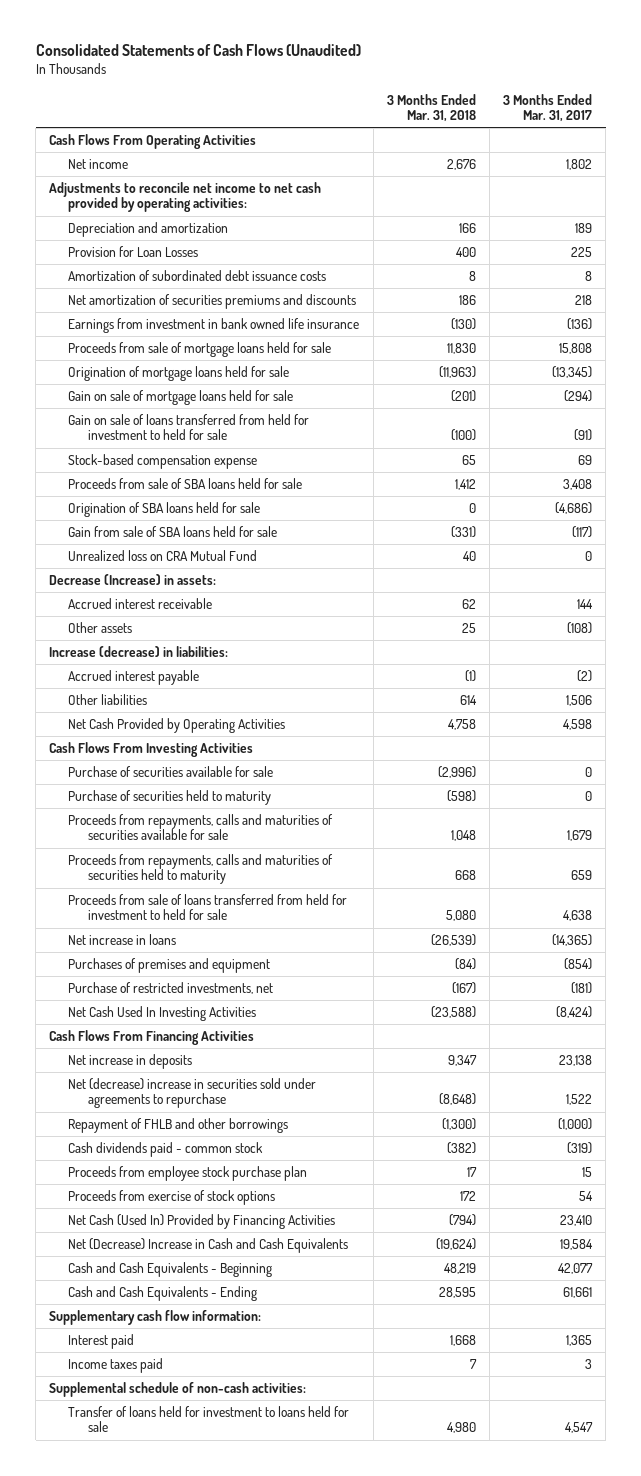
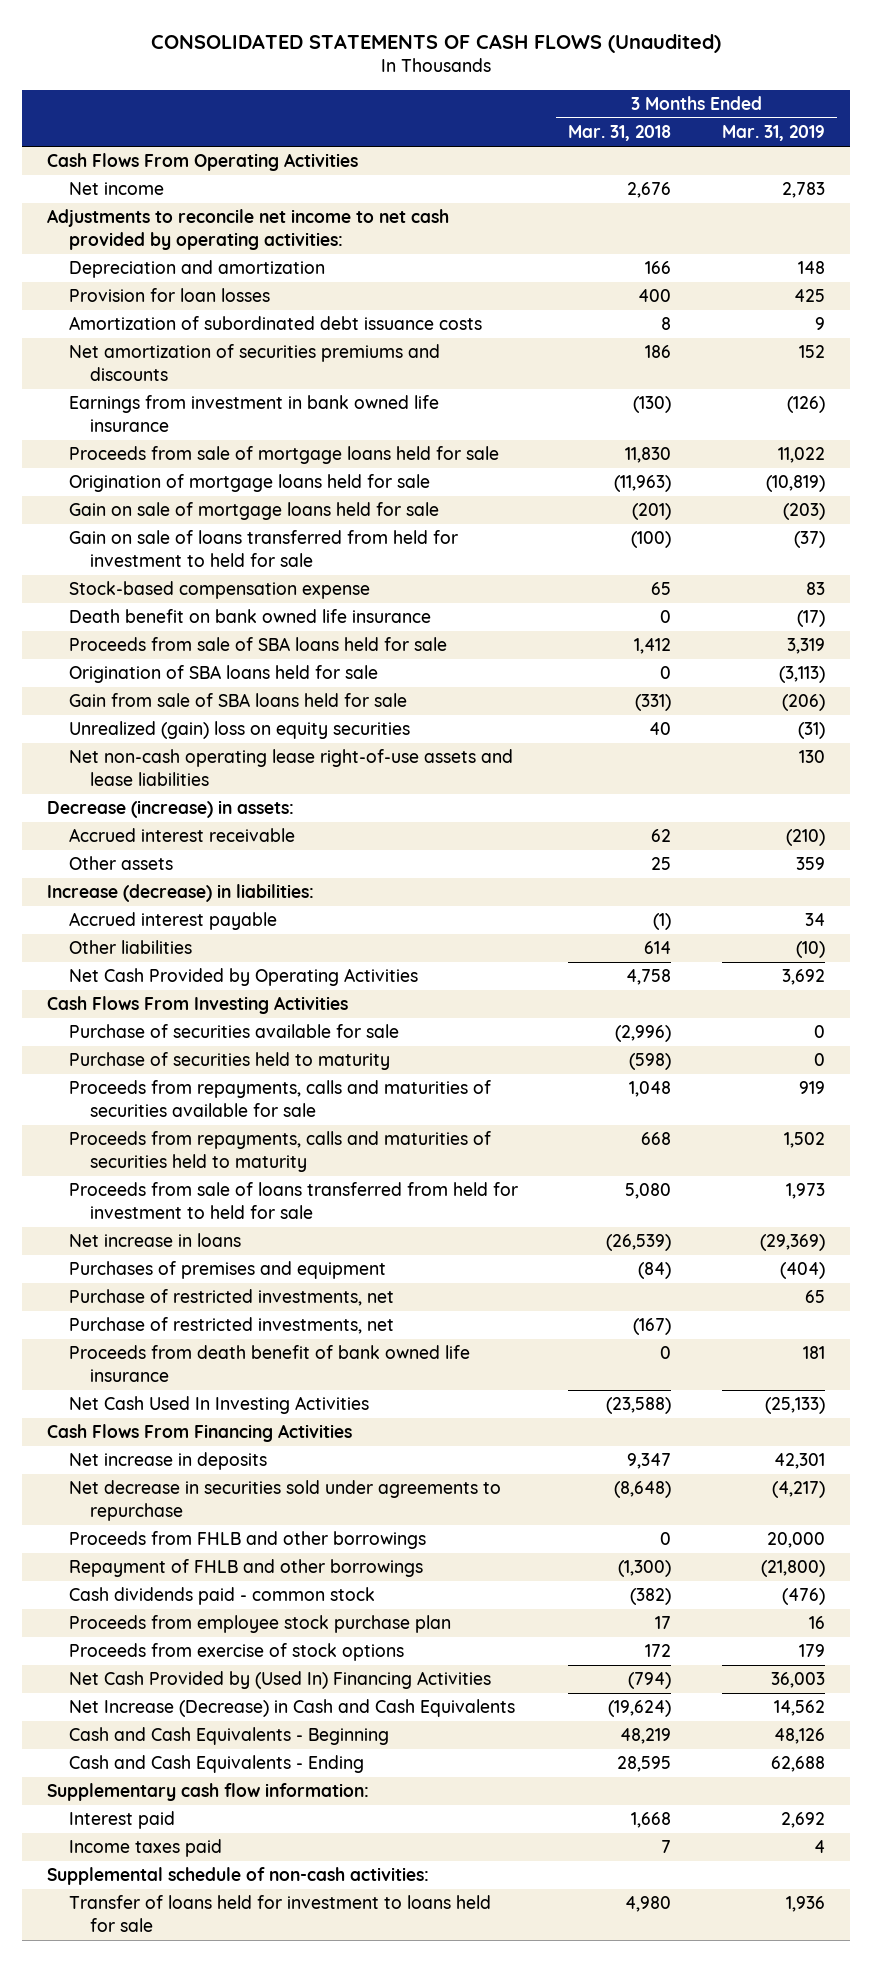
- Consolidated Statements of Cash Flows (Unaudited)
+ CONSOLIDATED STATEMENTS OF CASH FLOWS (Unaudited)
- | 3 Months Ended Mar. 31, 2018 | 3 Months Ended Mar. 31, 2017
+ | 3 Months Ended Mar. 31, 2018 | 3 Months Ended Mar. 31, 2019
- Provision for Loan Losses | 400 | 225
+ Provision for loan losses | 400 | 425
+ Death benefit on bank owned life insurance | 0 | (17)
- Unrealized loss on CRA Mutual Fund | 40 | 0
- Decrease (Increase) in assets:
+ Unrealized (gain) loss on equity securities | 40 | (31)
+ Net non-cash operating lease right-of-use assets and lease liabilities | | 130
+ Decrease (increase) in assets:
+ Purchase of restricted investments, net | | 65
+ Proceeds from death benefit of bank owned life insurance | 0 | 181
- Net (decrease) increase in securities sold under agreements to repurchase | (8,648) | 1,522
+ Net decrease in securities sold under agreements to repurchase | (8,648) | (4,217)
+ Proceeds from FHLB and other borrowings | 0 | 20,000
- Net Cash (Used In) Provided by Financing Activities | (794) | 23,410
- Net (Decrease) Increase in Cash and Cash Equivalents | (19,624) | 19,584
+ Net Cash Provided by (Used In) Financing Activities | (794) | 36,003
+ Net Increase (Decrease) in Cash and Cash Equivalents | (19,624) | 14,562

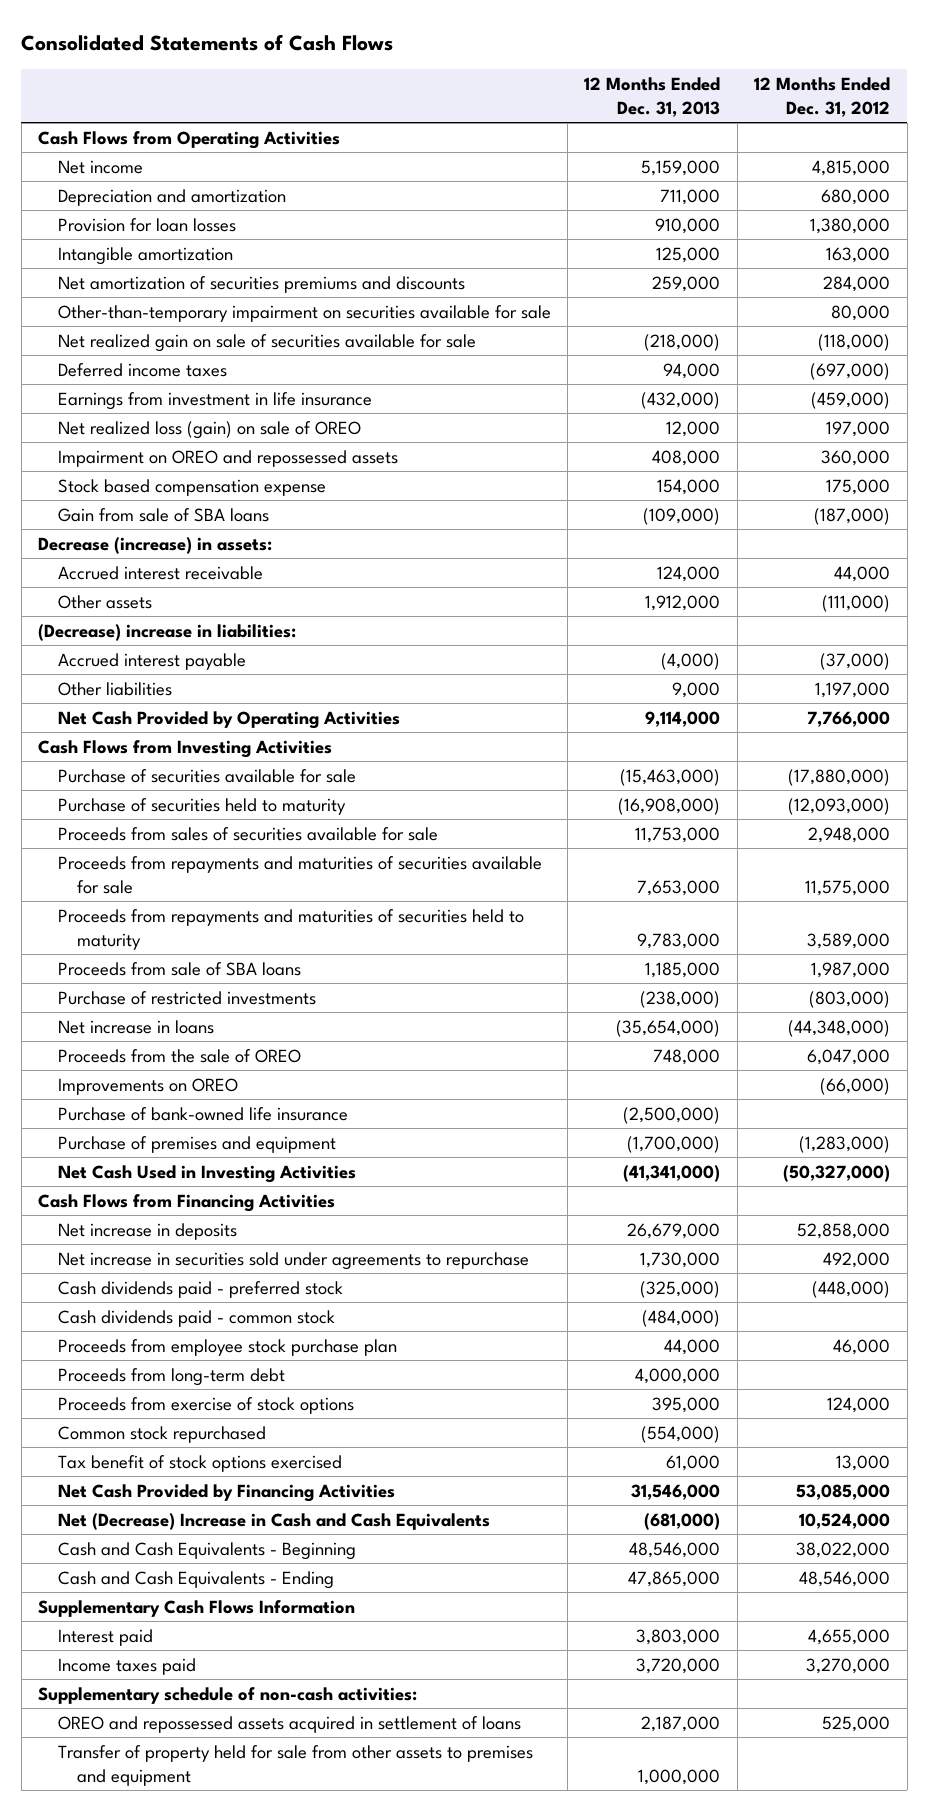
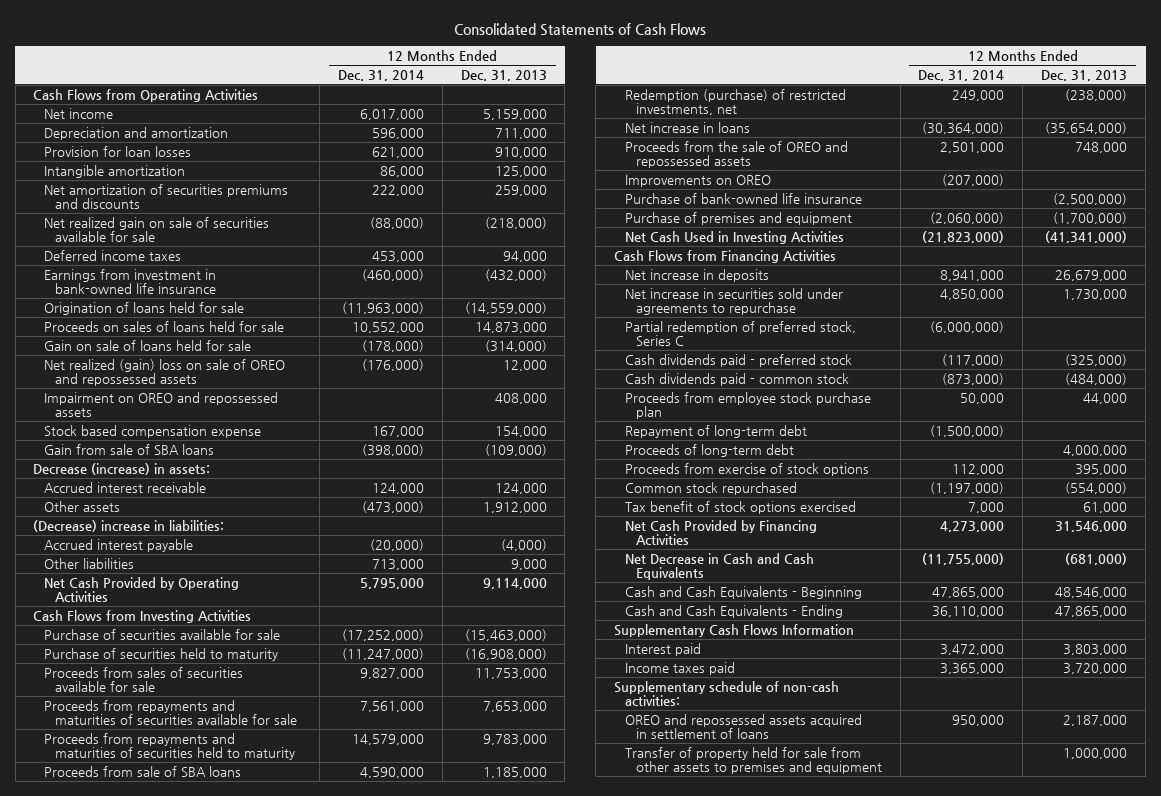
- | 12 Months Ended Dec. 31, 2013 | 12 Months Ended Dec. 31, 2012
+ | 12 Months Ended Dec. 31, 2014 | 12 Months Ended Dec. 31, 2013
- Other-than-temporary impairment on securities available for sale | | 80,000
- Earnings from investment in life insurance | (432,000) | (459,000)
- Net realized loss (gain) on sale of OREO | 12,000 | 197,000
+ Earnings from investment in bank-owned life insurance | (460,000) | (432,000)
+ Origination of loans held for sale | (11,963,000) | (14,559,000)
+ Proceeds on sales of loans held for sale | 10,552,000 | 14,873,000
+ Gain on sale of loans held for sale | (178,000) | (314,000)
+ Net realized (gain) loss on sale of OREO and repossessed assets | (176,000) | 12,000
- Purchase of restricted investments | (238,000) | (803,000)
+ Redemption (purchase) of restricted investments, net | 249,000 | (238,000)
- Proceeds from the sale of OREO | 748,000 | 6,047,000
+ Proceeds from the sale of OREO and repossessed assets | 2,501,000 | 748,000
+ Partial redemption of preferred stock, Series C | (6,000,000) |
- Proceeds from long-term debt | 4,000,000 |
+ Repayment of long-term debt | (1,500,000) |
+ Proceeds of long-term debt | | 4,000,000
- Net (Decrease) Increase in Cash and Cash Equivalents | (681,000) | 10,524,000
+ Net Decrease in Cash and Cash Equivalents | (11,755,000) | (681,000)

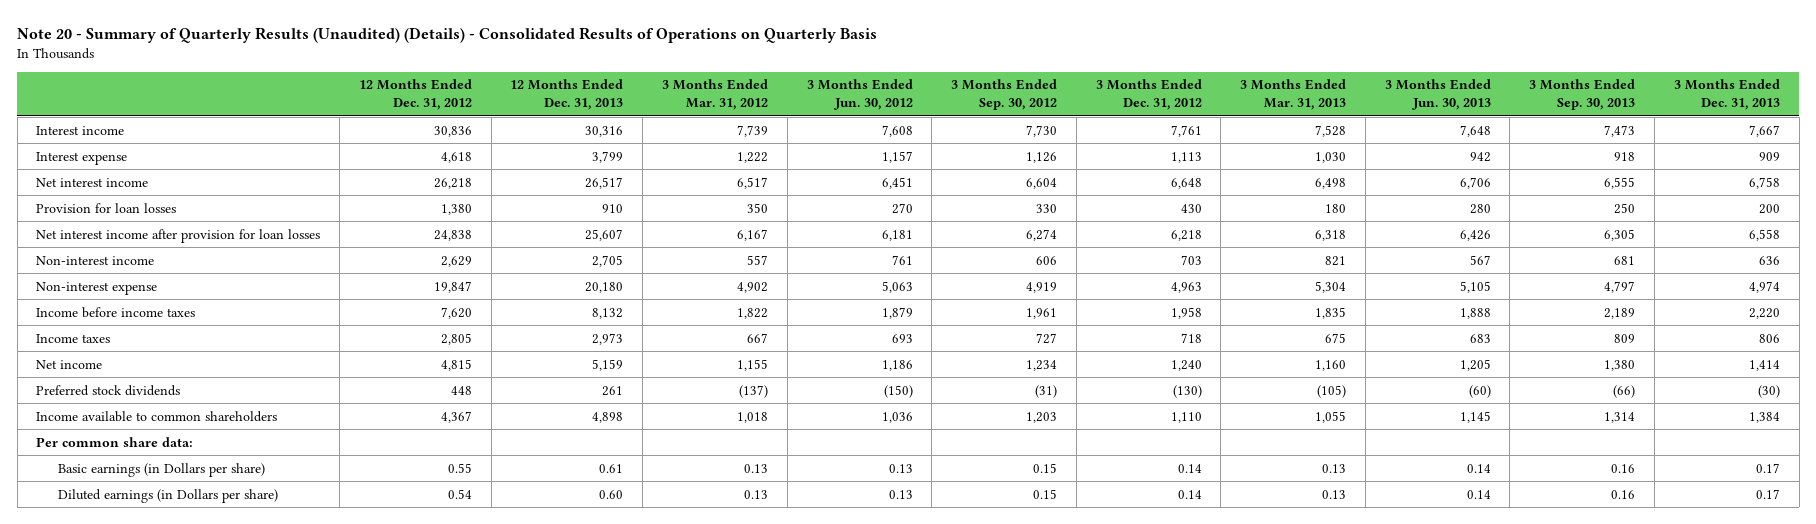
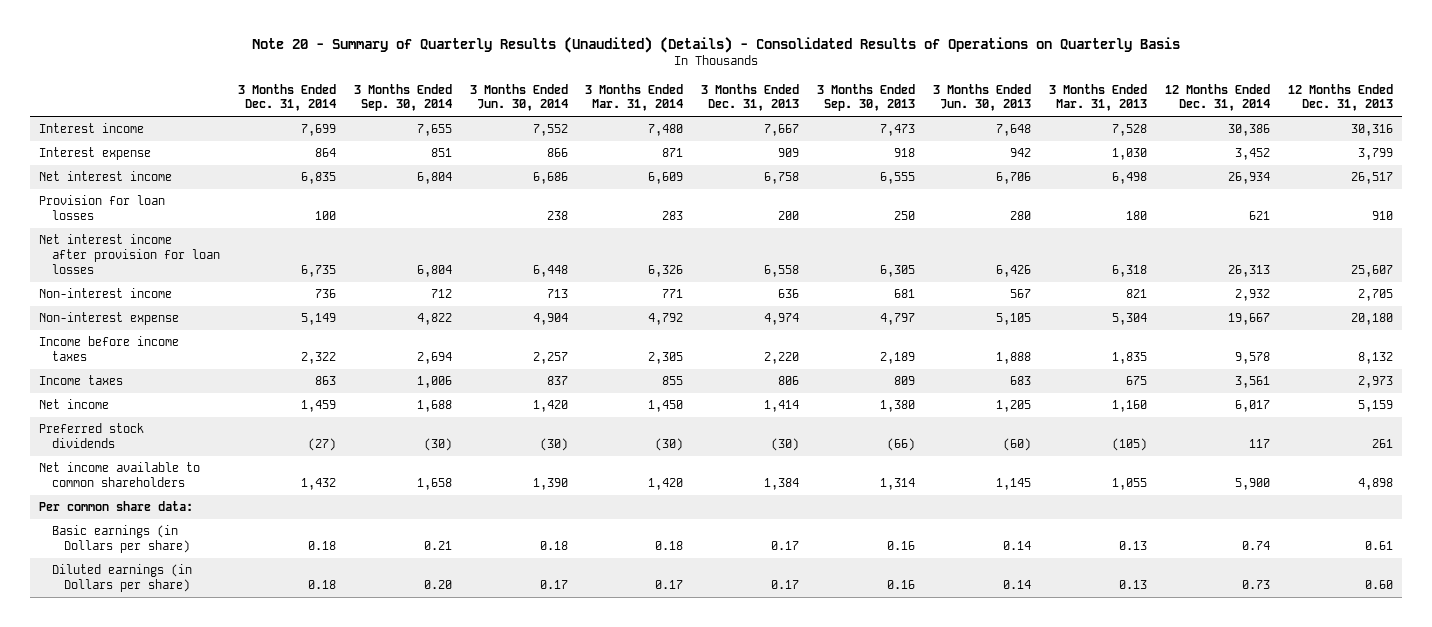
- | 12 Months Ended Dec. 31, 2012 | 12 Months Ended Dec. 31, 2013 | 3 Months Ended Mar. 31, 2012 | 3 Months Ended Jun. 30, 2012 | 3 Months Ended Sep. 30, 2012 | 3 Months Ended Dec. 31, 2012 | 3 Months Ended Mar. 31, 2013 | 3 Months Ended Jun. 30, 2013 | 3 Months Ended Sep. 30, 2013 | 3 Months Ended Dec. 31, 2013
+ | 3 Months Ended Dec. 31, 2014 | 3 Months Ended Sep. 30, 2014 | 3 Months Ended Jun. 30, 2014 | 3 Months Ended Mar. 31, 2014 | 3 Months Ended Dec. 31, 2013 | 3 Months Ended Sep. 30, 2013 | 3 Months Ended Jun. 30, 2013 | 3 Months Ended Mar. 31, 2013 | 12 Months Ended Dec. 31, 2014 | 12 Months Ended Dec. 31, 2013
- Income available to common shareholders | 4,367 | 4,898 | 1,018 | 1,036 | 1,203 | 1,110 | 1,055 | 1,145 | 1,314 | 1,384
+ Net income available to common shareholders | 1,432 | 1,658 | 1,390 | 1,420 | 1,384 | 1,314 | 1,145 | 1,055 | 5,900 | 4,898

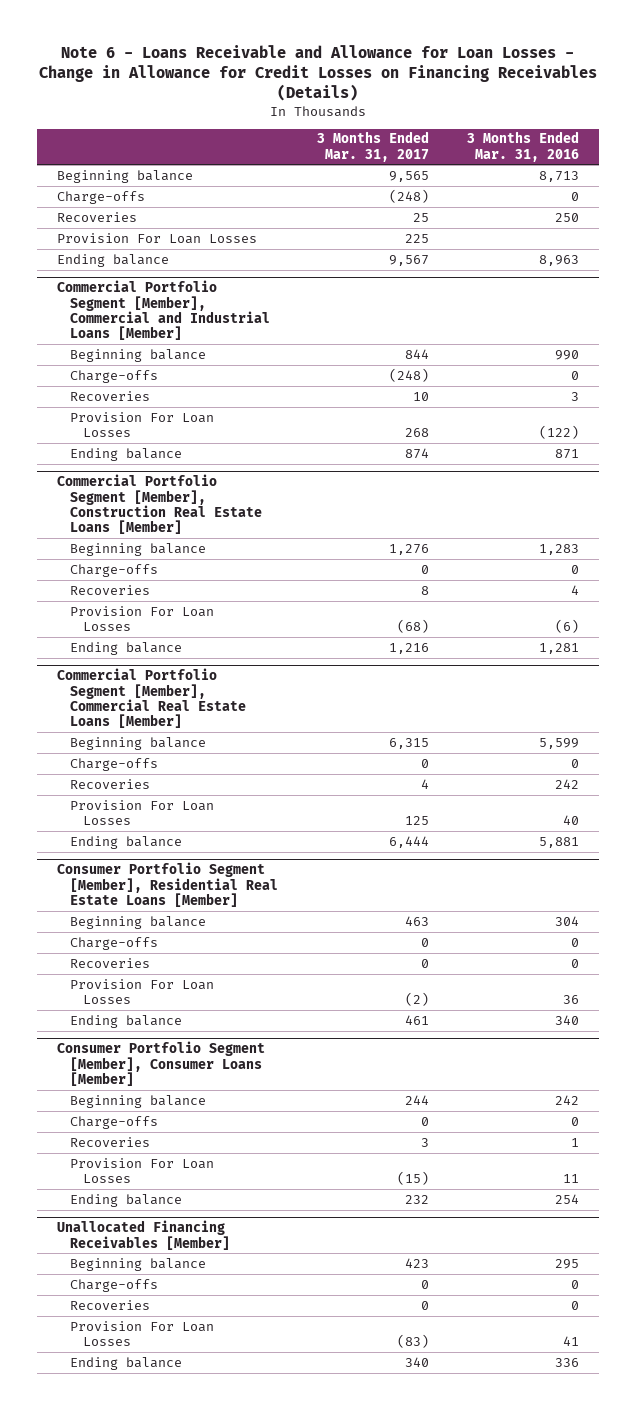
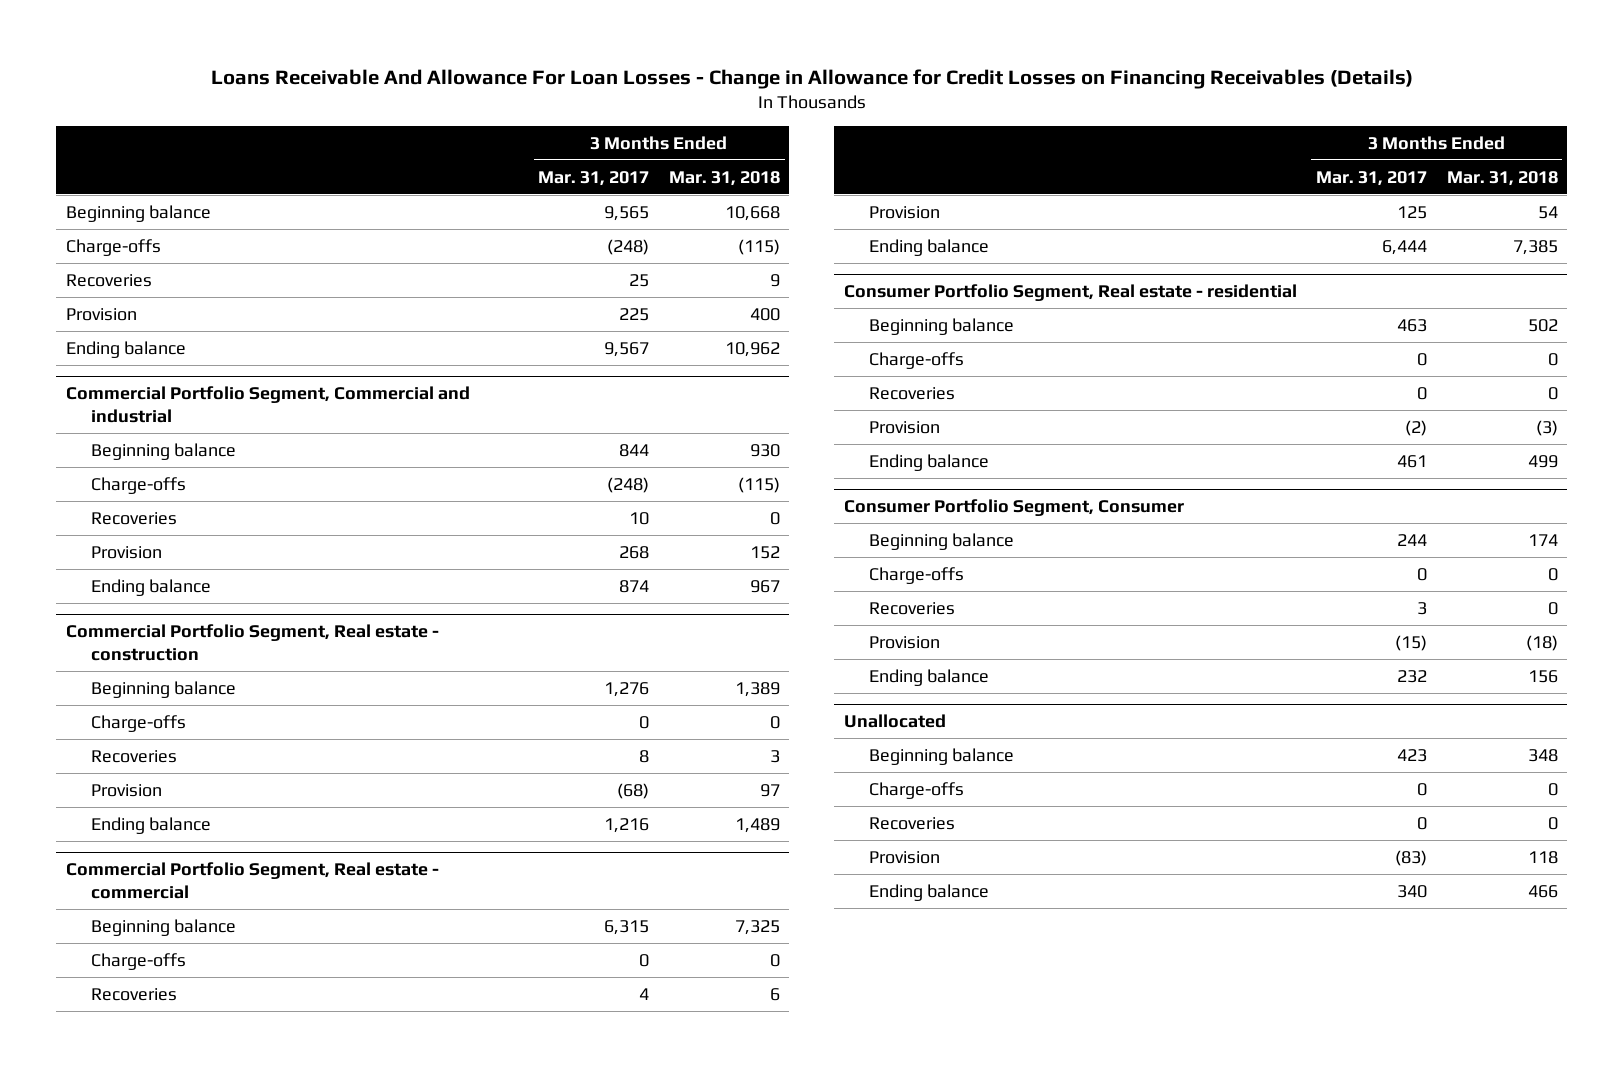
- Note 6 - Loans Receivable and Allowance for Loan Losses - Change in Allowance for Credit Losses on Financing Receivables (Details)
+ Loans Receivable And Allowance For Loan Losses - Change in Allowance for Credit Losses on Financing Receivables (Details)
- | 3 Months Ended Mar. 31, 2017 | 3 Months Ended Mar. 31, 2016
+ | 3 Months Ended Mar. 31, 2017 | 3 Months Ended Mar. 31, 2018
- Provision For Loan Losses | 225 |
+ Provision | 225 | 400
- Commercial Portfolio Segment [Member], Commercial and Industrial Loans [Member]
+ Commercial Portfolio Segment, Commercial and industrial
- Provision For Loan Losses | 268 | (122)
+ Provision | 268 | 152
- Commercial Portfolio Segment [Member], Construction Real Estate Loans [Member]
+ Commercial Portfolio Segment, Real estate - construction
- Provision For Loan Losses | (68) | (6)
+ Provision | (68) | 97
- Commercial Portfolio Segment [Member], Commercial Real Estate Loans [Member]
+ Commercial Portfolio Segment, Real estate - commercial
- Provision For Loan Losses | 125 | 40
+ Provision | 125 | 54
- Consumer Portfolio Segment [Member], Residential Real Estate Loans [Member]
+ Consumer Portfolio Segment, Real estate - residential
- Provision For Loan Losses | (2) | 36
+ Provision | (2) | (3)
- Consumer Portfolio Segment [Member], Consumer Loans [Member]
+ Consumer Portfolio Segment, Consumer
- Provision For Loan Losses | (15) | 11
+ Provision | (15) | (18)
- Unallocated Financing Receivables [Member]
+ Unallocated
- Provision For Loan Losses | (83) | 41
+ Provision | (83) | 118

